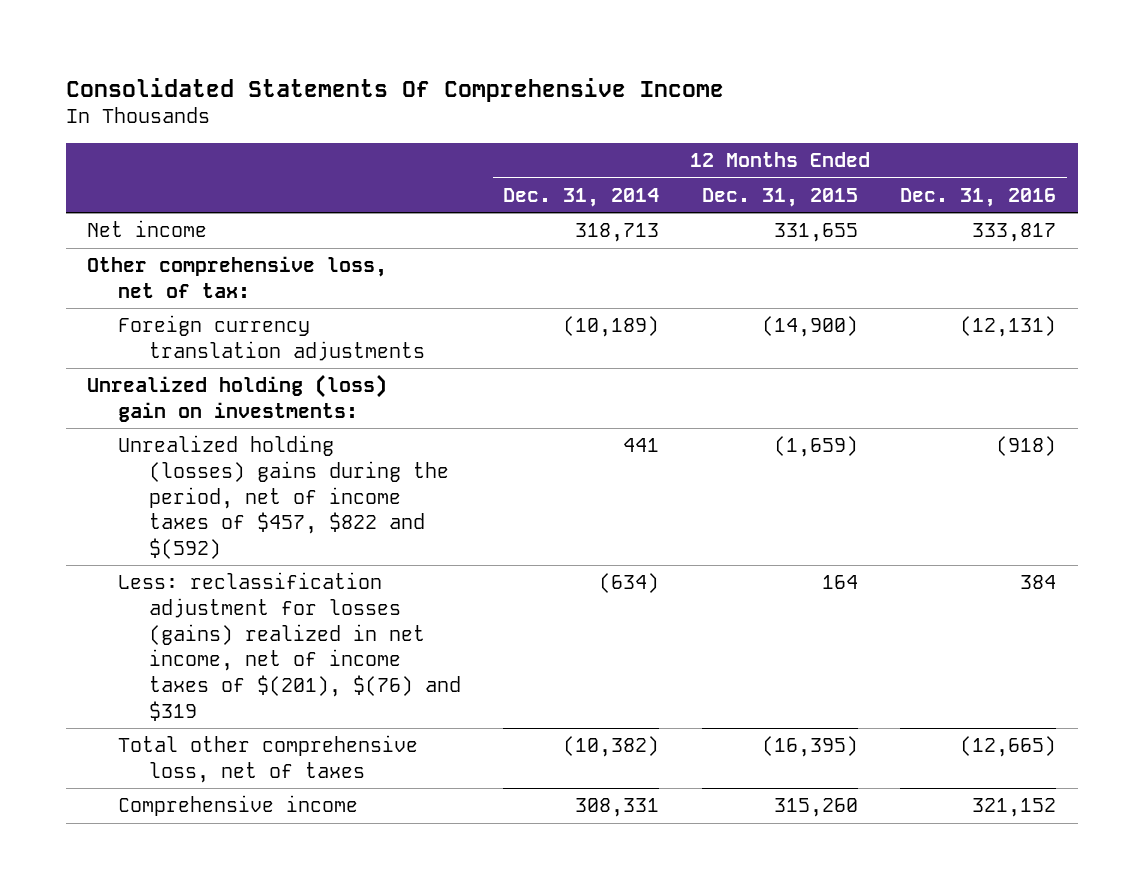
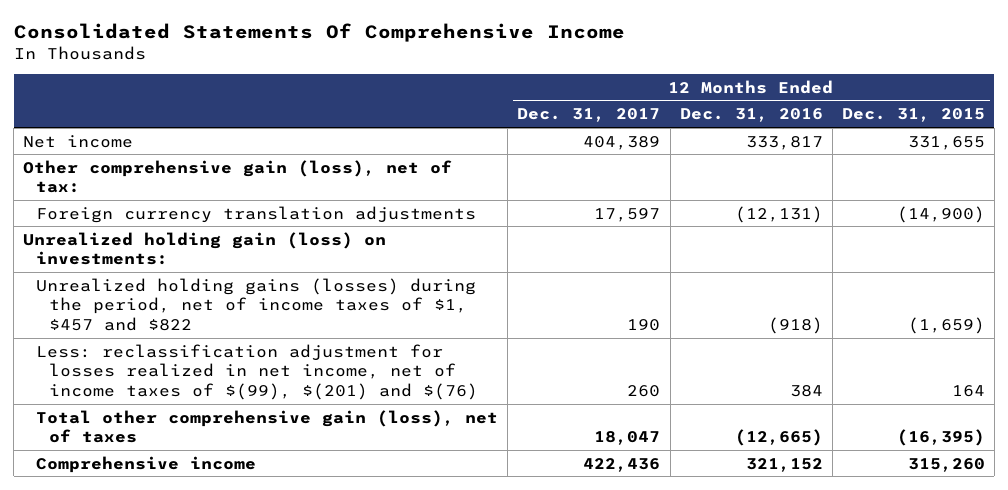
- | 12 Months Ended Dec. 31, 2014 | 12 Months Ended Dec. 31, 2015 | 12 Months Ended Dec. 31, 2016
+ | 12 Months Ended Dec. 31, 2017 | 12 Months Ended Dec. 31, 2016 | 12 Months Ended Dec. 31, 2015
- Other comprehensive loss, net of tax:
+ Other comprehensive gain (loss), net of tax:
- Unrealized holding (loss) gain on investments:
- Unrealized holding (losses) gains during the period, net of income taxes of $457, $822 and $(592) | 441 | (1,659) | (918)
- Less: reclassification adjustment for losses (gains) realized in net income, net of income taxes of $(201), $(76) and $319 | (634) | 164 | 384
- Total other comprehensive loss, net of taxes | (10,382) | (16,395) | (12,665)
+ Unrealized holding gain (loss) on investments:
+ Unrealized holding gains (losses) during the period, net of income taxes of $1, $457 and $822 | 190 | (918) | (1,659)
+ Less: reclassification adjustment for losses realized in net income, net of income taxes of $(99), $(201) and $(76) | 260 | 384 | 164
+ Total other comprehensive gain (loss), net of taxes | 18,047 | (12,665) | (16,395)

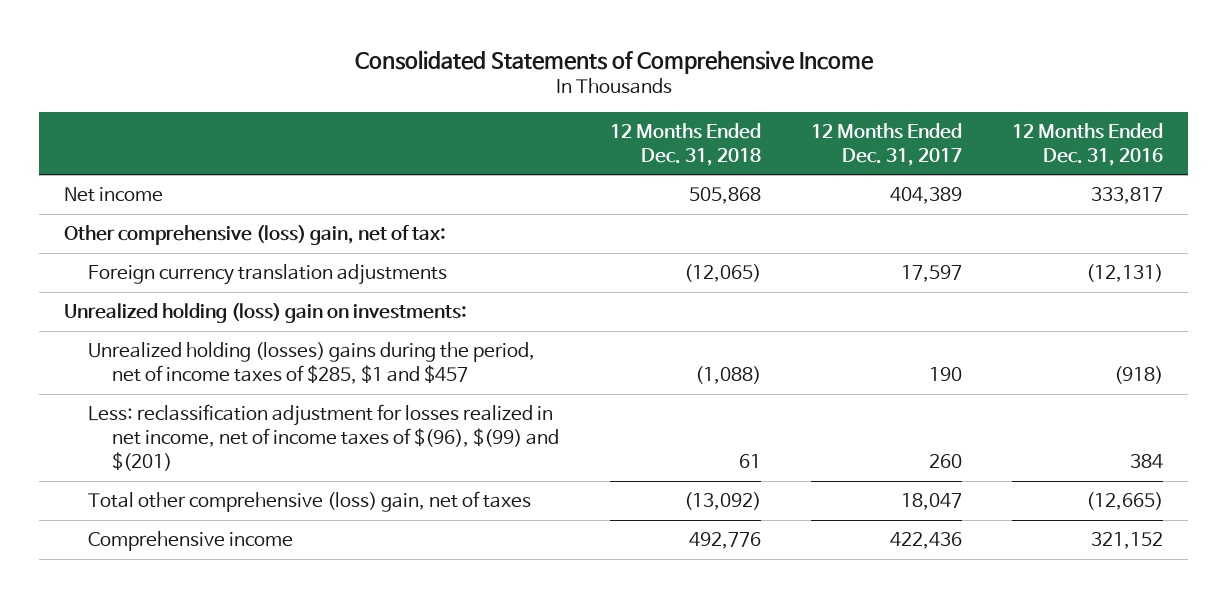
- Consolidated Statements Of Comprehensive Income
+ Consolidated Statements of Comprehensive Income
- | 12 Months Ended Dec. 31, 2017 | 12 Months Ended Dec. 31, 2016 | 12 Months Ended Dec. 31, 2015
+ | 12 Months Ended Dec. 31, 2018 | 12 Months Ended Dec. 31, 2017 | 12 Months Ended Dec. 31, 2016
- Other comprehensive gain (loss), net of tax:
+ Other comprehensive (loss) gain, net of tax:
- Unrealized holding gain (loss) on investments:
- Unrealized holding gains (losses) during the period, net of income taxes of $1, $457 and $822 | 190 | (918) | (1,659)
- Less: reclassification adjustment for losses realized in net income, net of income taxes of $(99), $(201) and $(76) | 260 | 384 | 164
- Total other comprehensive gain (loss), net of taxes | 18,047 | (12,665) | (16,395)
+ Unrealized holding (loss) gain on investments:
+ Unrealized holding (losses) gains during the period, net of income taxes of $285, $1 and $457 | (1,088) | 190 | (918)
+ Less: reclassification adjustment for losses realized in net income, net of income taxes of $(96), $(99) and $(201) | 61 | 260 | 384
+ Total other comprehensive (loss) gain, net of taxes | (13,092) | 18,047 | (12,665)

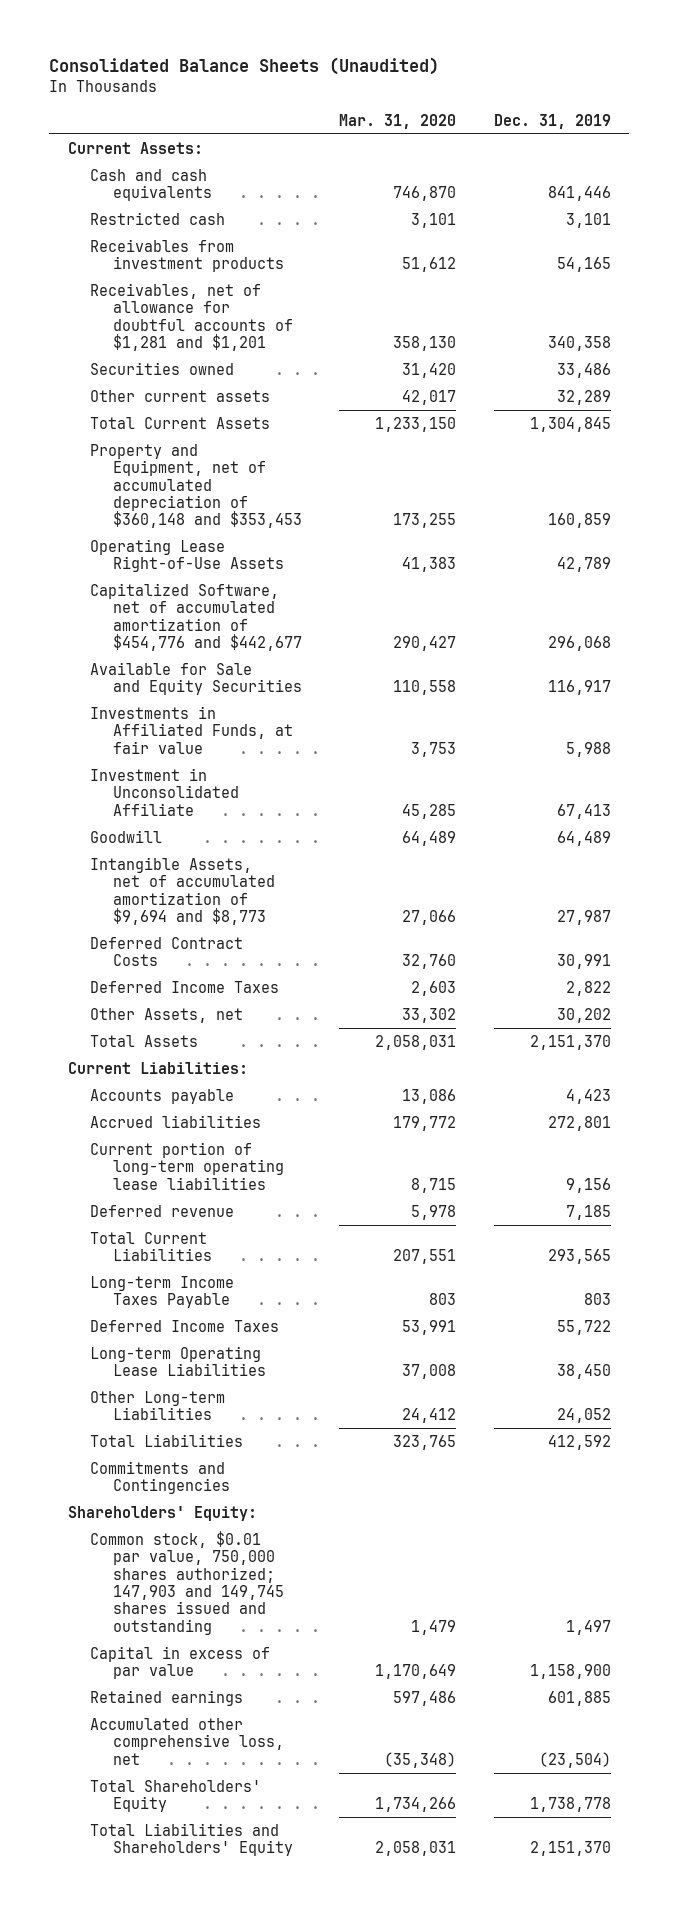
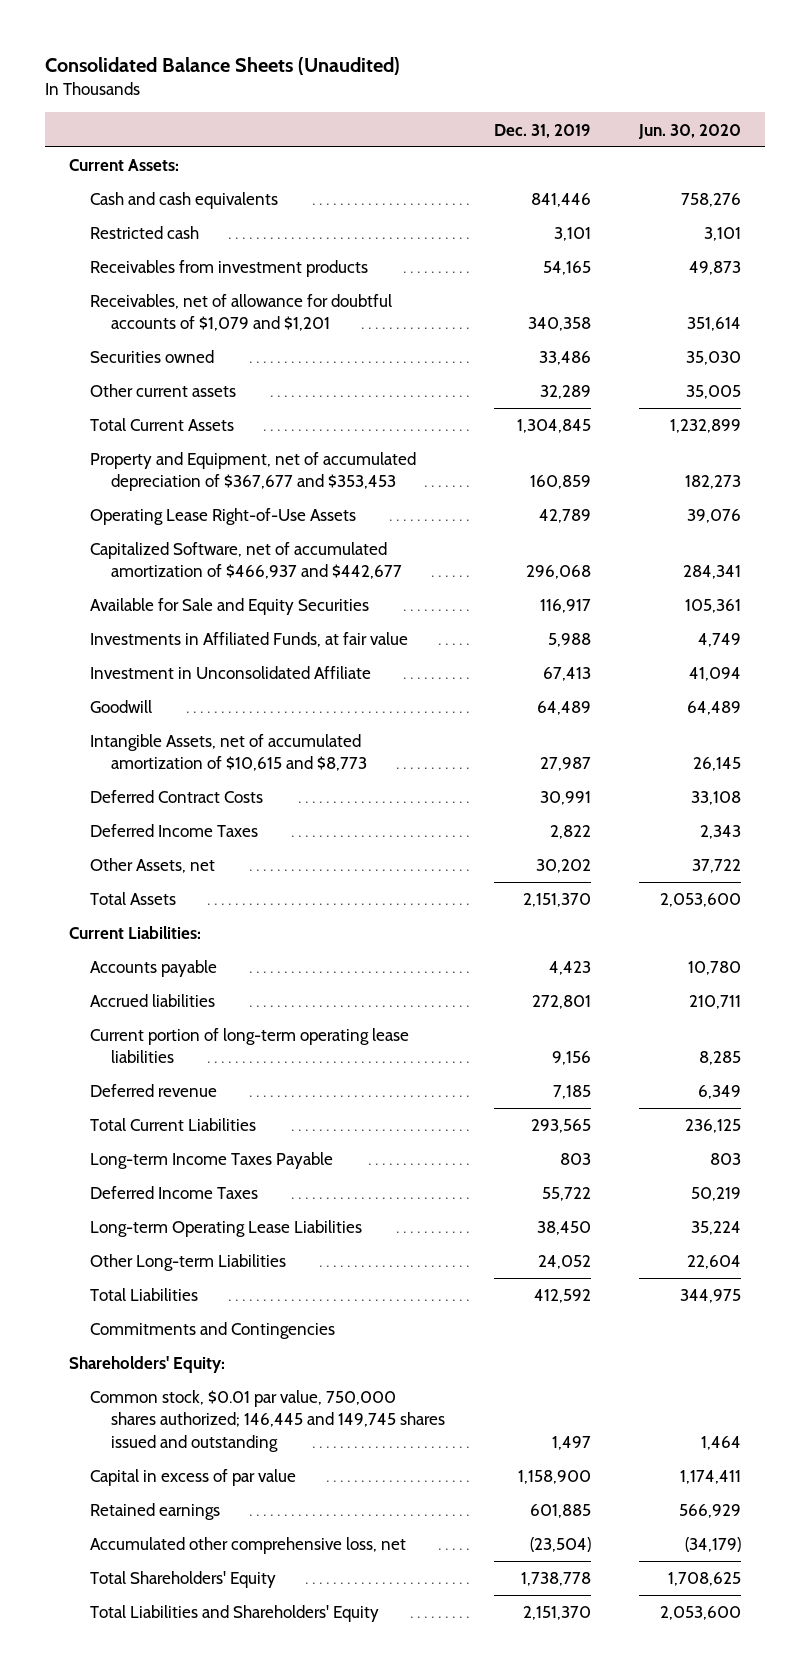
- | Mar. 31, 2020 | Dec. 31, 2019
+ | Dec. 31, 2019 | Jun. 30, 2020
- Receivables, net of allowance for doubtful accounts of $1,281 and $1,201 | 358,130 | 340,358
+ Receivables, net of allowance for doubtful accounts of $1,079 and $1,201 | 340,358 | 351,614
- Property and Equipment, net of accumulated depreciation of $360,148 and $353,453 | 173,255 | 160,859
+ Property and Equipment, net of accumulated depreciation of $367,677 and $353,453 | 160,859 | 182,273
- Capitalized Software, net of accumulated amortization of $454,776 and $442,677 | 290,427 | 296,068
+ Capitalized Software, net of accumulated amortization of $466,937 and $442,677 | 296,068 | 284,341
- Intangible Assets, net of accumulated amortization of $9,694 and $8,773 | 27,066 | 27,987
+ Intangible Assets, net of accumulated amortization of $10,615 and $8,773 | 27,987 | 26,145
- Common stock, $0.01 par value, 750,000 shares authorized; 147,903 and 149,745 shares issued and outstanding | 1,479 | 1,497
+ Common stock, $0.01 par value, 750,000 shares authorized; 146,445 and 149,745 shares issued and outstanding | 1,497 | 1,464

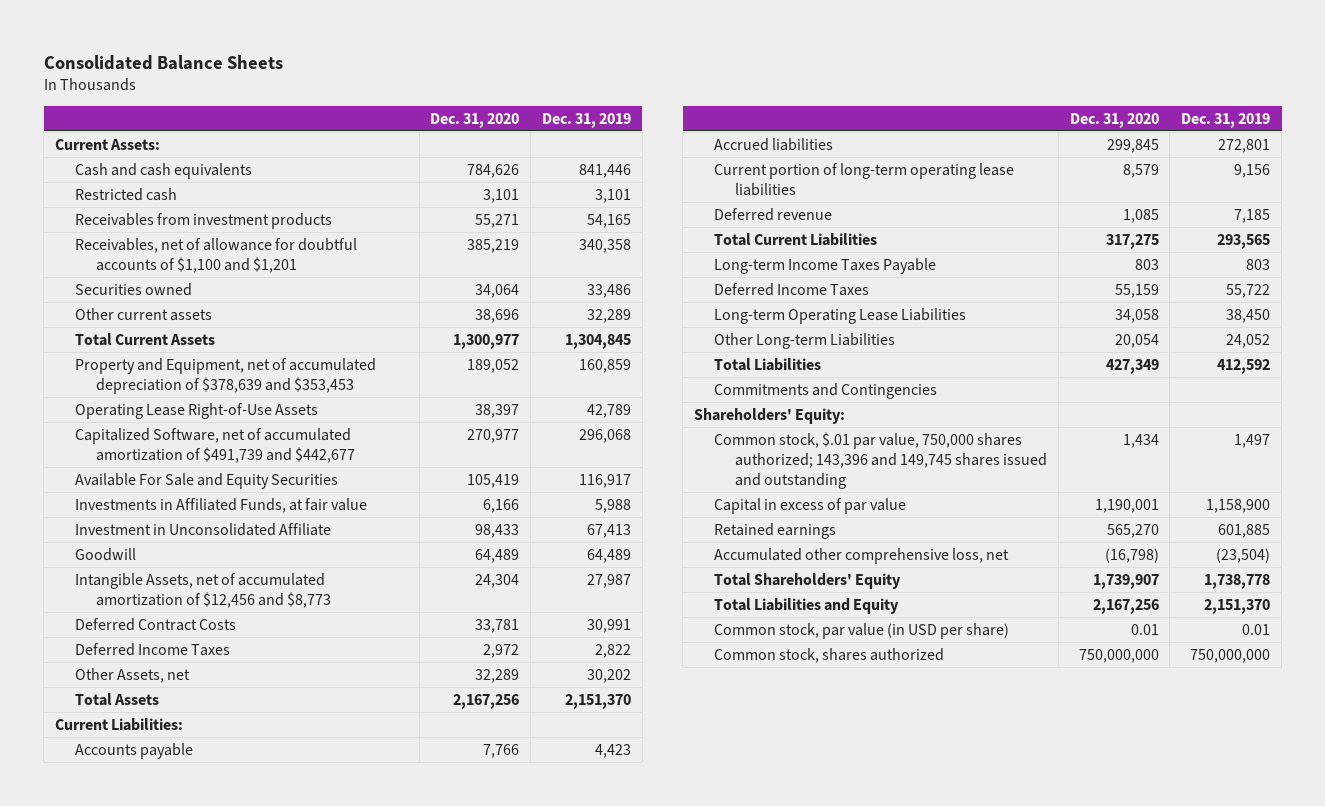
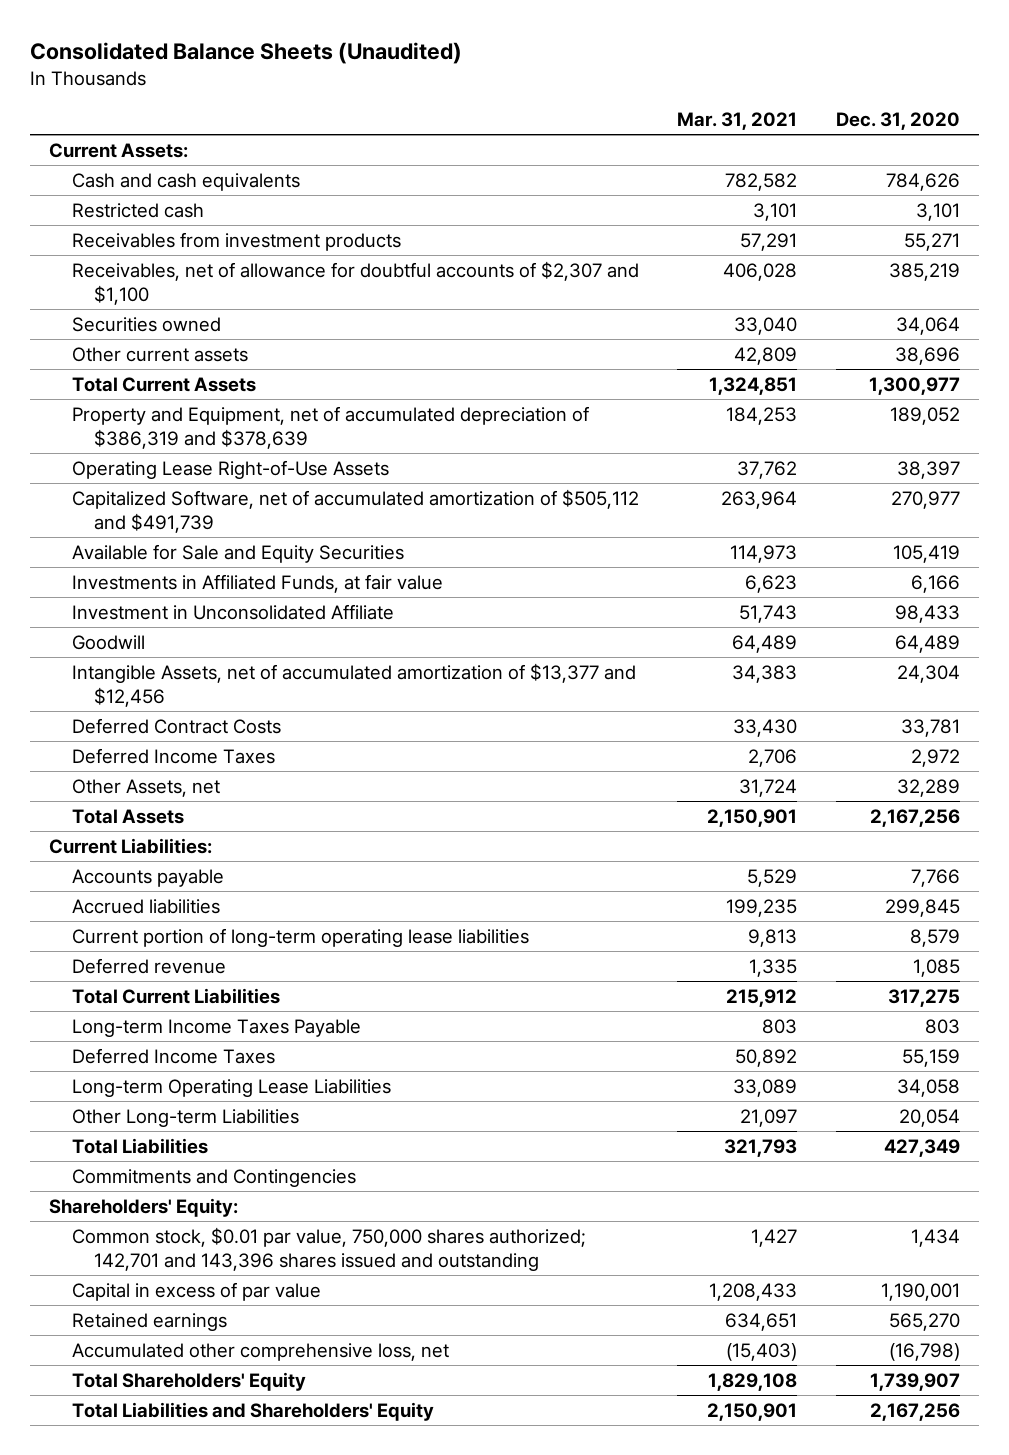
- Consolidated Balance Sheets
+ Consolidated Balance Sheets (Unaudited)
- | Dec. 31, 2020 | Dec. 31, 2019
+ | Mar. 31, 2021 | Dec. 31, 2020
- Receivables, net of allowance for doubtful accounts of $1,100 and $1,201 | 385,219 | 340,358
+ Receivables, net of allowance for doubtful accounts of $2,307 and $1,100 | 406,028 | 385,219
- Property and Equipment, net of accumulated depreciation of $378,639 and $353,453 | 189,052 | 160,859
+ Property and Equipment, net of accumulated depreciation of $386,319 and $378,639 | 184,253 | 189,052
- Capitalized Software, net of accumulated amortization of $491,739 and $442,677 | 270,977 | 296,068
- Available For Sale and Equity Securities | 105,419 | 116,917
+ Capitalized Software, net of accumulated amortization of $505,112 and $491,739 | 263,964 | 270,977
+ Available for Sale and Equity Securities | 114,973 | 105,419
- Intangible Assets, net of accumulated amortization of $12,456 and $8,773 | 24,304 | 27,987
+ Intangible Assets, net of accumulated amortization of $13,377 and $12,456 | 34,383 | 24,304
- Common stock, $.01 par value, 750,000 shares authorized; 143,396 and 149,745 shares issued and outstanding | 1,434 | 1,497
+ Common stock, $0.01 par value, 750,000 shares authorized; 142,701 and 143,396 shares issued and outstanding | 1,427 | 1,434
- Total Liabilities and Equity | 2,167,256 | 2,151,370
- Common stock, par value (in USD per share) | 0.01 | 0.01
- Common stock, shares authorized | 750,000,000 | 750,000,000
+ Total Liabilities and Shareholders' Equity | 2,150,901 | 2,167,256

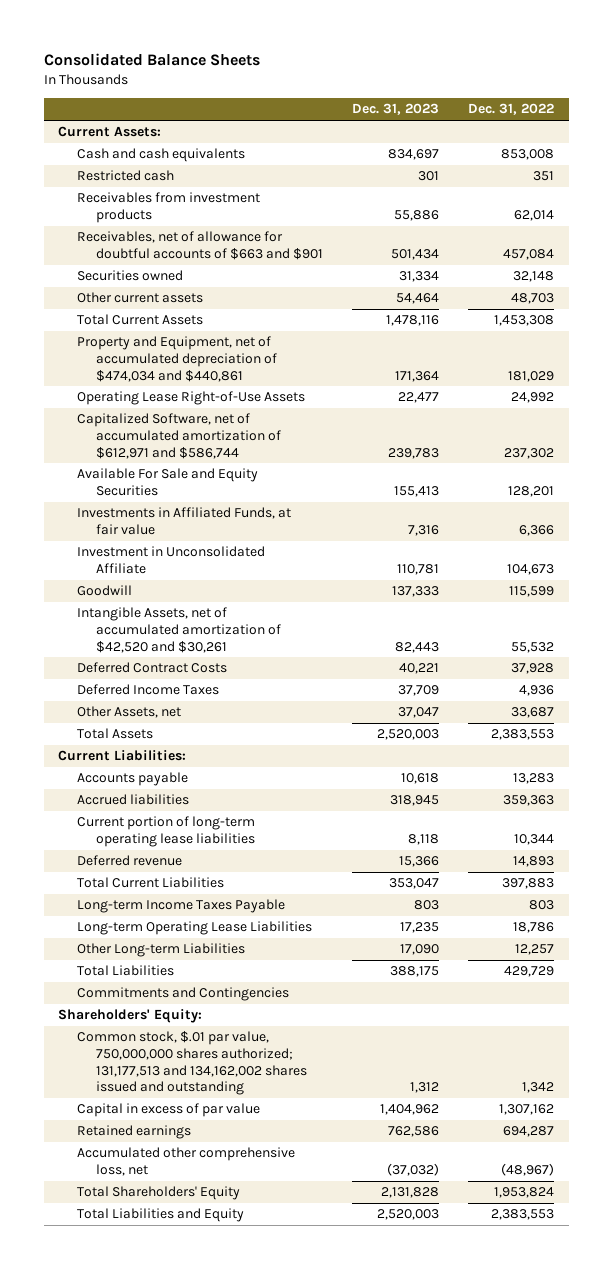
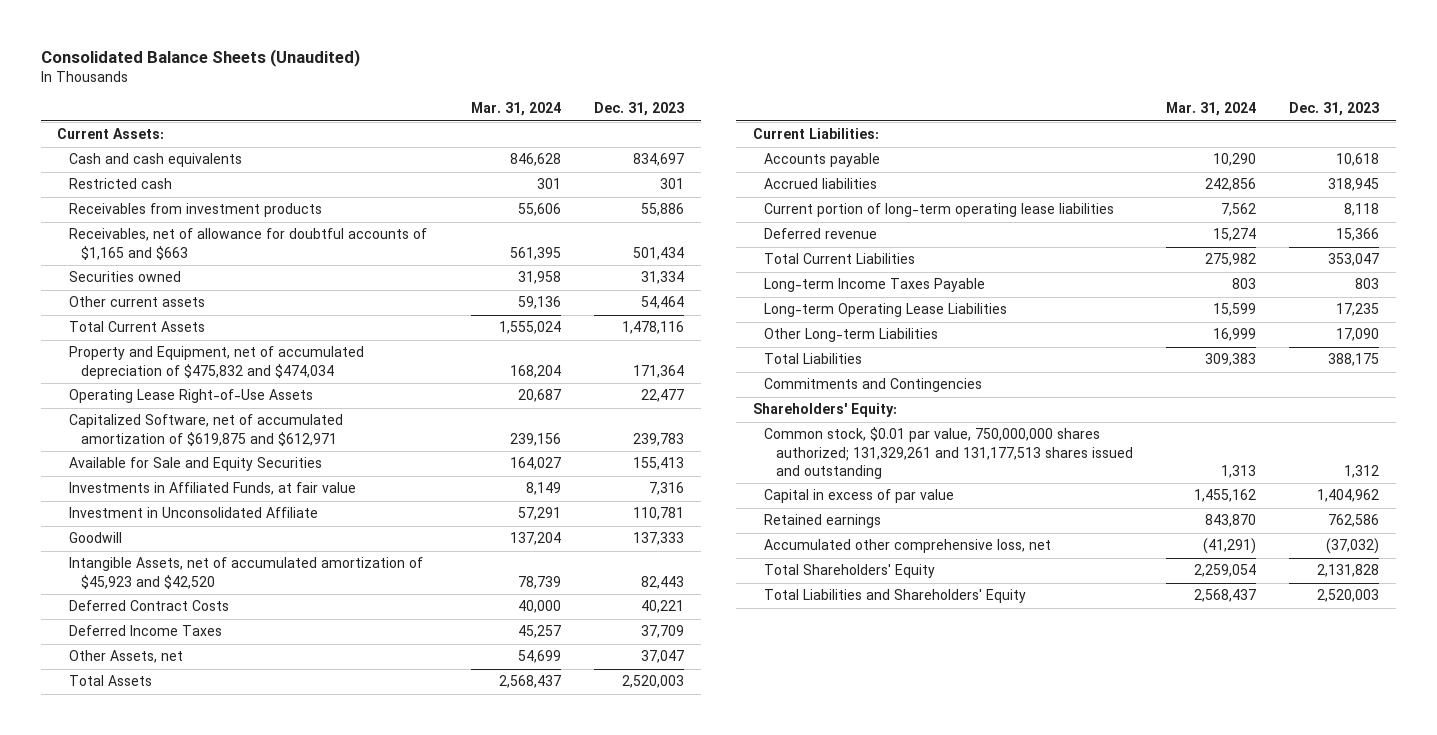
- Consolidated Balance Sheets
+ Consolidated Balance Sheets (Unaudited)
- | Dec. 31, 2023 | Dec. 31, 2022
+ | Mar. 31, 2024 | Dec. 31, 2023
- Receivables, net of allowance for doubtful accounts of $663 and $901 | 501,434 | 457,084
+ Receivables, net of allowance for doubtful accounts of $1,165 and $663 | 561,395 | 501,434
- Property and Equipment, net of accumulated depreciation of $474,034 and $440,861 | 171,364 | 181,029
+ Property and Equipment, net of accumulated depreciation of $475,832 and $474,034 | 168,204 | 171,364
- Capitalized Software, net of accumulated amortization of $612,971 and $586,744 | 239,783 | 237,302
- Available For Sale and Equity Securities | 155,413 | 128,201
+ Capitalized Software, net of accumulated amortization of $619,875 and $612,971 | 239,156 | 239,783
+ Available for Sale and Equity Securities | 164,027 | 155,413
- Intangible Assets, net of accumulated amortization of $42,520 and $30,261 | 82,443 | 55,532
+ Intangible Assets, net of accumulated amortization of $45,923 and $42,520 | 78,739 | 82,443
- Common stock, $.01 par value, 750,000,000 shares authorized; 131,177,513 and 134,162,002 shares issued and outstanding | 1,312 | 1,342
+ Common stock, $0.01 par value, 750,000,000 shares authorized; 131,329,261 and 131,177,513 shares issued and outstanding | 1,313 | 1,312
- Total Liabilities and Equity | 2,520,003 | 2,383,553
+ Total Liabilities and Shareholders' Equity | 2,568,437 | 2,520,003

